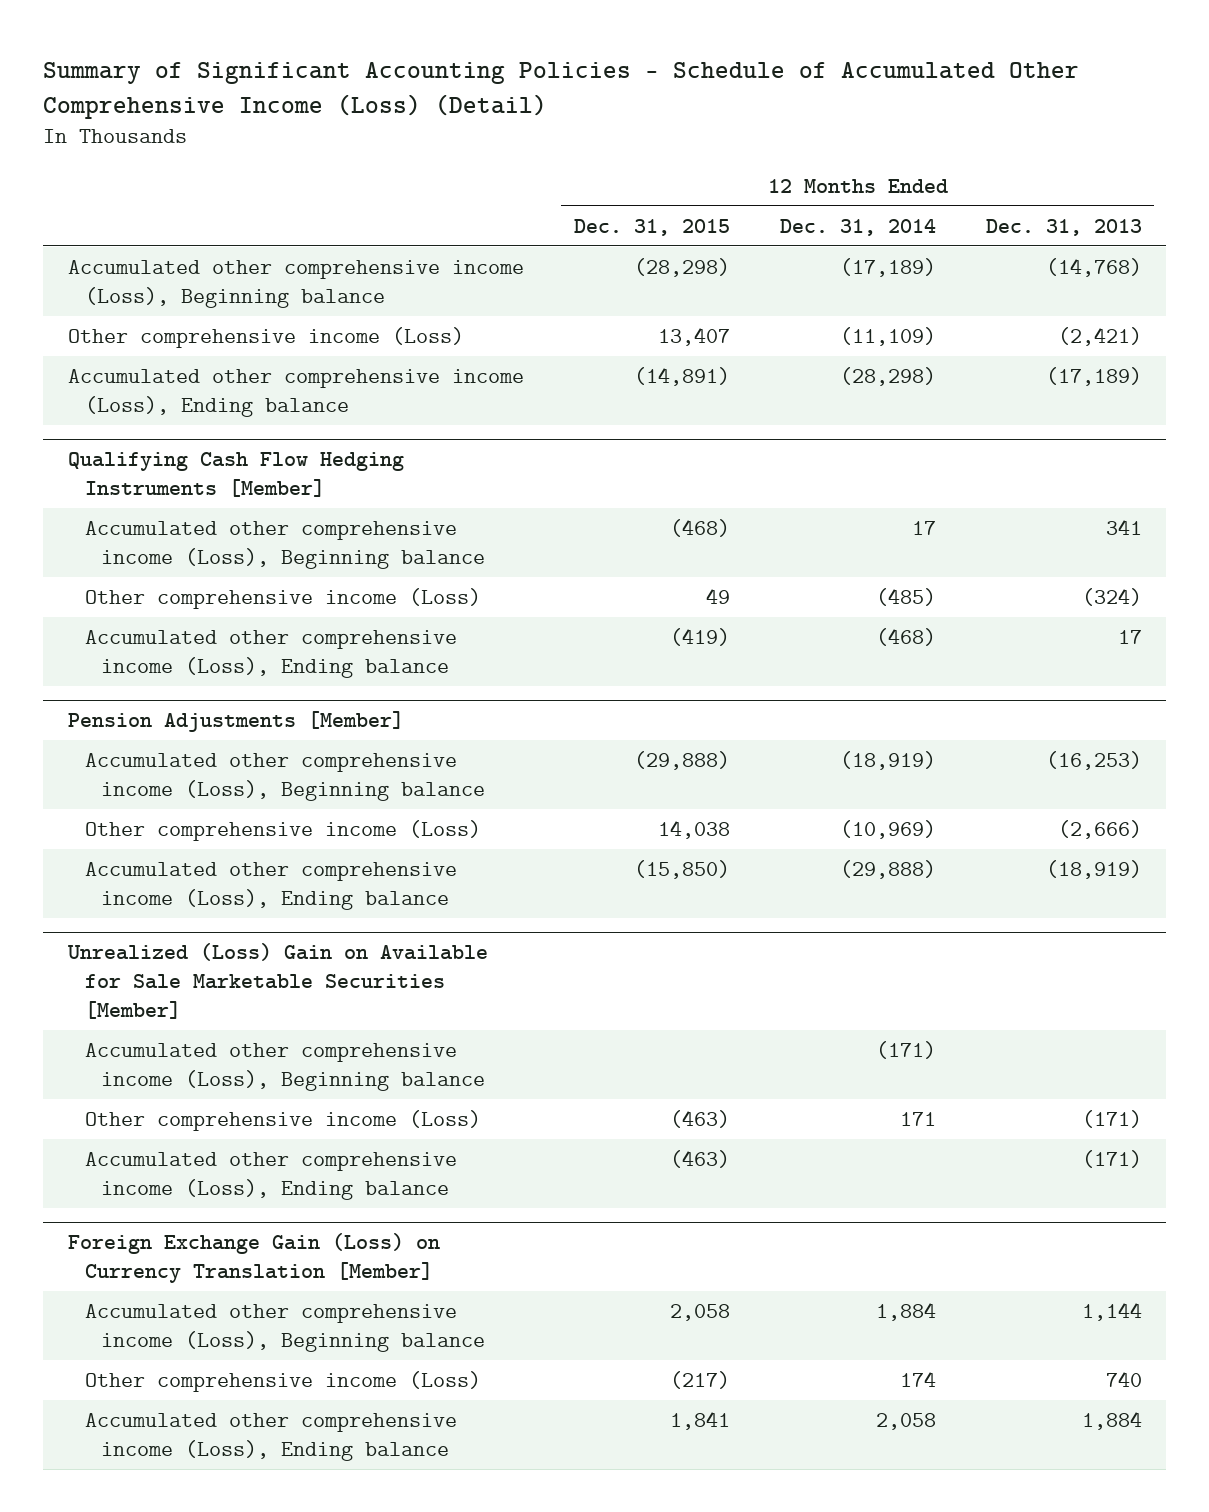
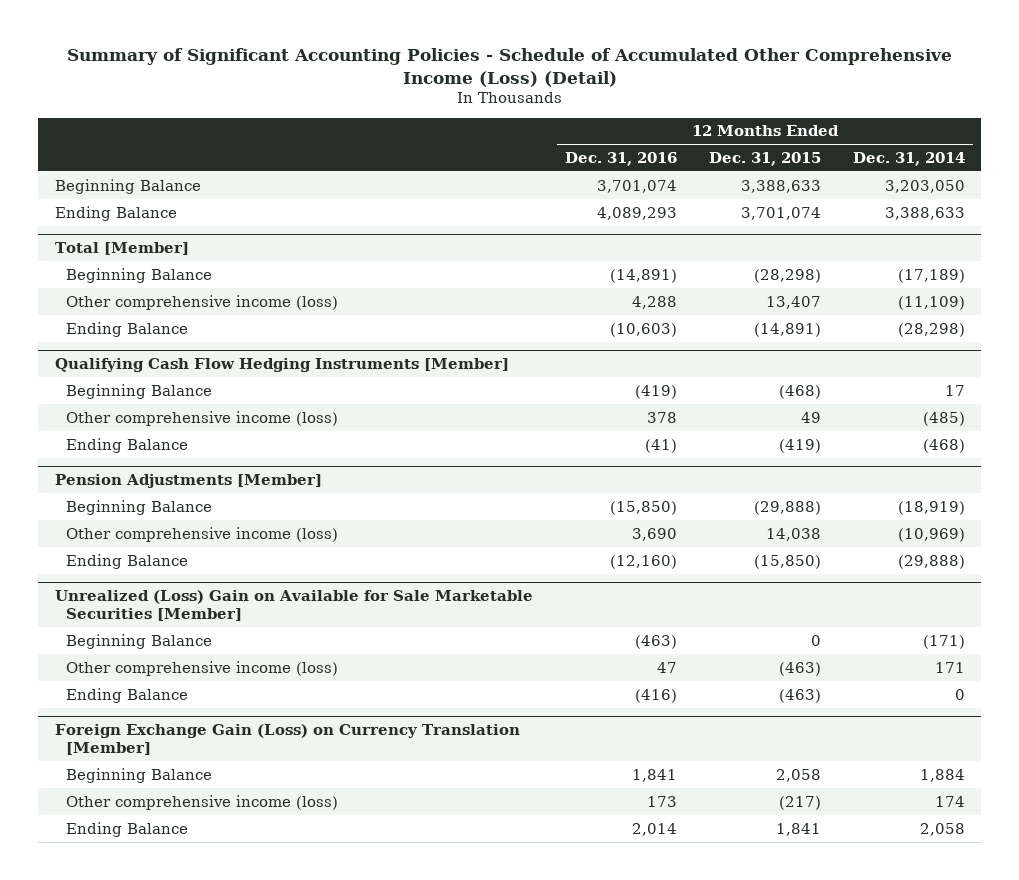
- | 12 Months Ended Dec. 31, 2015 | 12 Months Ended Dec. 31, 2014 | 12 Months Ended Dec. 31, 2013
+ | 12 Months Ended Dec. 31, 2016 | 12 Months Ended Dec. 31, 2015 | 12 Months Ended Dec. 31, 2014
- Accumulated other comprehensive income (Loss), Beginning balance | (28,298) | (17,189) | (14,768)
- Other comprehensive income (Loss) | 13,407 | (11,109) | (2,421)
- Accumulated other comprehensive income (Loss), Ending balance | (14,891) | (28,298) | (17,189)
+ Beginning Balance | 3,701,074 | 3,388,633 | 3,203,050
+ Ending Balance | 4,089,293 | 3,701,074 | 3,388,633
+ Total [Member]
+ Beginning Balance | (14,891) | (28,298) | (17,189)
+ Other comprehensive income (loss) | 4,288 | 13,407 | (11,109)
+ Ending Balance | (10,603) | (14,891) | (28,298)
@ Qualifying Cash Flow Hedging Instruments [Member]
- Accumulated other comprehensive income (Loss), Beginning balance | (468) | 17 | 341
- Other comprehensive income (Loss) | 49 | (485) | (324)
- Accumulated other comprehensive income (Loss), Ending balance | (419) | (468) | 17
+ Beginning Balance | (419) | (468) | 17
+ Other comprehensive income (loss) | 378 | 49 | (485)
+ Ending Balance | (41) | (419) | (468)
@ Pension Adjustments [Member]
- Accumulated other comprehensive income (Loss), Beginning balance | (29,888) | (18,919) | (16,253)
- Other comprehensive income (Loss) | 14,038 | (10,969) | (2,666)
- Accumulated other comprehensive income (Loss), Ending balance | (15,850) | (29,888) | (18,919)
+ Beginning Balance | (15,850) | (29,888) | (18,919)
+ Other comprehensive income (loss) | 3,690 | 14,038 | (10,969)
+ Ending Balance | (12,160) | (15,850) | (29,888)
@ Unrealized (Loss) Gain on Available for Sale Marketable Securities [Member]
- Accumulated other comprehensive income (Loss), Beginning balance | | (171) |
- Other comprehensive income (Loss) | (463) | 171 | (171)
- Accumulated other comprehensive income (Loss), Ending balance | (463) | | (171)
+ Beginning Balance | (463) | 0 | (171)
+ Other comprehensive income (loss) | 47 | (463) | 171
+ Ending Balance | (416) | (463) | 0
@ Foreign Exchange Gain (Loss) on Currency Translation [Member]
- Accumulated other comprehensive income (Loss), Beginning balance | 2,058 | 1,884 | 1,144
- Other comprehensive income (Loss) | (217) | 174 | 740
- Accumulated other comprehensive income (Loss), Ending balance | 1,841 | 2,058 | 1,884
+ Beginning Balance | 1,841 | 2,058 | 1,884
+ Other comprehensive income (loss) | 173 | (217) | 174
+ Ending Balance | 2,014 | 1,841 | 2,058

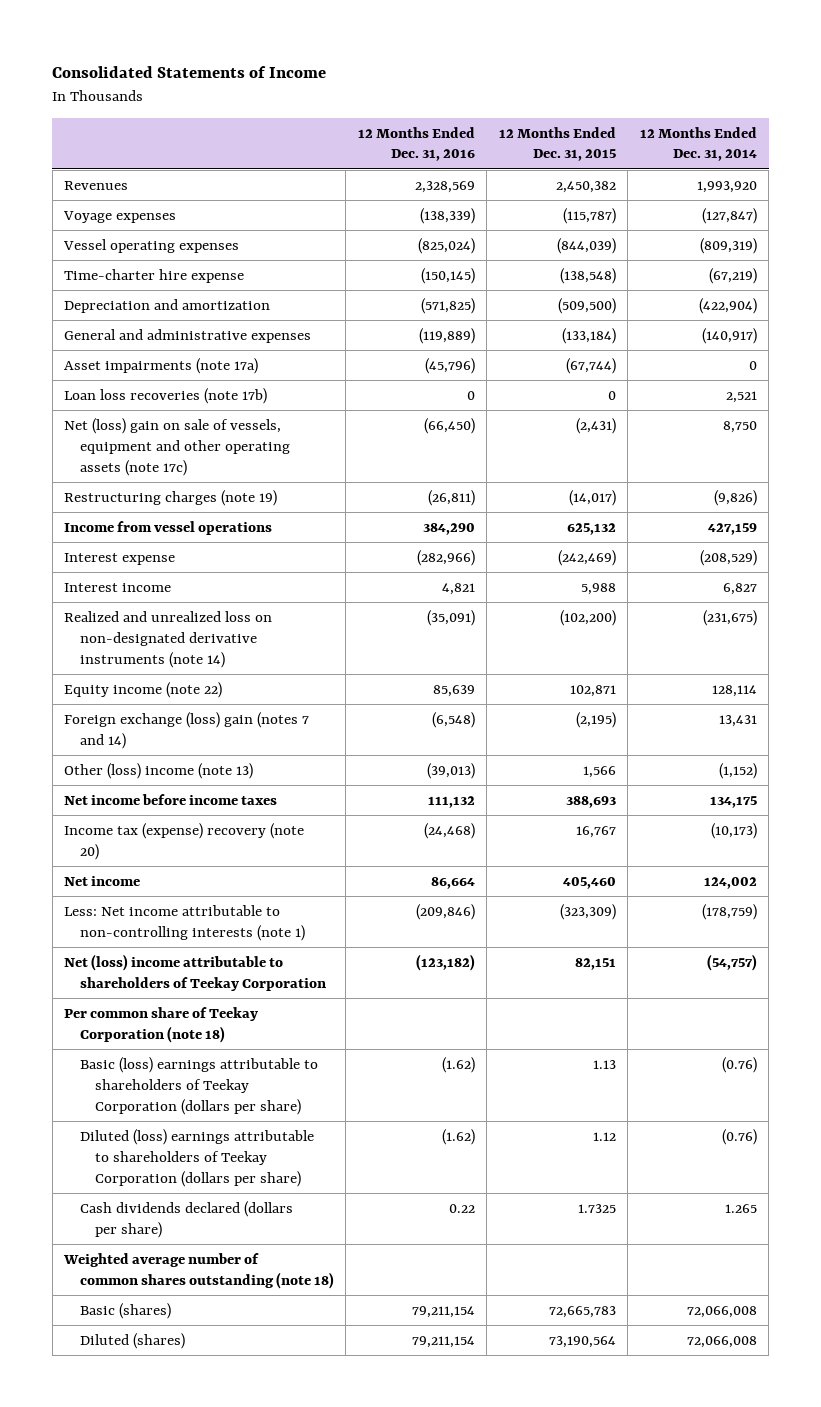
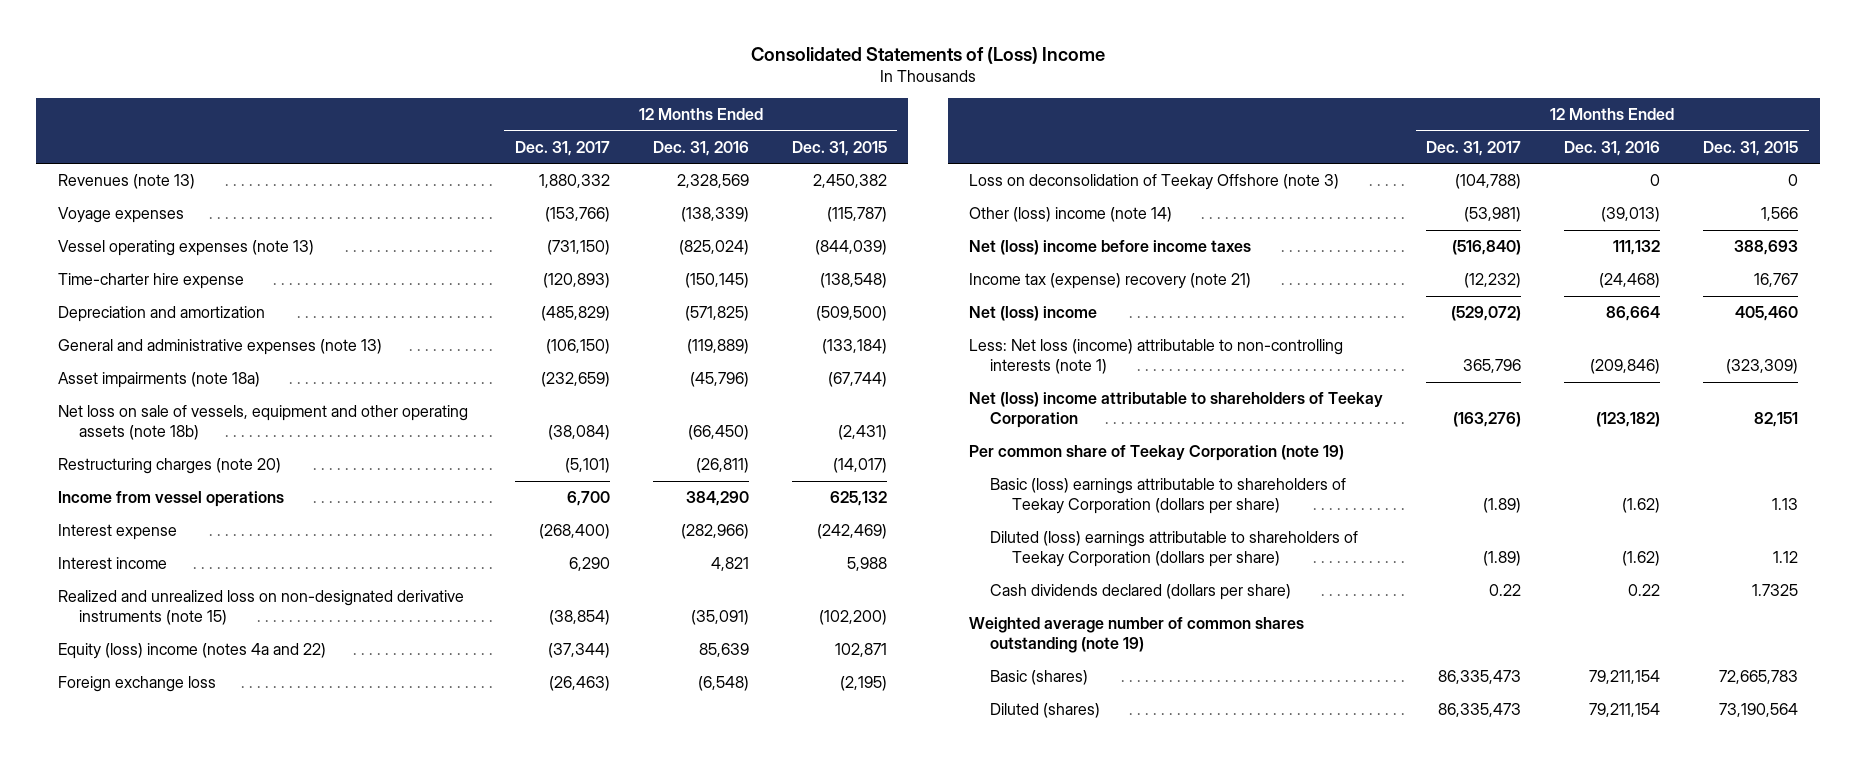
- Consolidated Statements of Income
+ Consolidated Statements of (Loss) Income
- | 12 Months Ended Dec. 31, 2016 | 12 Months Ended Dec. 31, 2015 | 12 Months Ended Dec. 31, 2014
+ | 12 Months Ended Dec. 31, 2017 | 12 Months Ended Dec. 31, 2016 | 12 Months Ended Dec. 31, 2015
- Revenues | 2,328,569 | 2,450,382 | 1,993,920
+ Revenues (note 13) | 1,880,332 | 2,328,569 | 2,450,382
- Vessel operating expenses | (825,024) | (844,039) | (809,319)
+ Vessel operating expenses (note 13) | (731,150) | (825,024) | (844,039)
- General and administrative expenses | (119,889) | (133,184) | (140,917)
- Asset impairments (note 17a) | (45,796) | (67,744) | 0
- Loan loss recoveries (note 17b) | 0 | 0 | 2,521
- Net (loss) gain on sale of vessels, equipment and other operating assets (note 17c) | (66,450) | (2,431) | 8,750
- Restructuring charges (note 19) | (26,811) | (14,017) | (9,826)
+ General and administrative expenses (note 13) | (106,150) | (119,889) | (133,184)
+ Asset impairments (note 18a) | (232,659) | (45,796) | (67,744)
+ Net loss on sale of vessels, equipment and other operating assets (note 18b) | (38,084) | (66,450) | (2,431)
+ Restructuring charges (note 20) | (5,101) | (26,811) | (14,017)
- Realized and unrealized loss on non-designated derivative instruments (note 14) | (35,091) | (102,200) | (231,675)
- Equity income (note 22) | 85,639 | 102,871 | 128,114
- Foreign exchange (loss) gain (notes 7 and 14) | (6,548) | (2,195) | 13,431
- Other (loss) income (note 13) | (39,013) | 1,566 | (1,152)
- Net income before income taxes | 111,132 | 388,693 | 134,175
- Income tax (expense) recovery (note 20) | (24,468) | 16,767 | (10,173)
- Net income | 86,664 | 405,460 | 124,002
- Less: Net income attributable to non-controlling interests (note 1) | (209,846) | (323,309) | (178,759)
+ Realized and unrealized loss on non-designated derivative instruments (note 15) | (38,854) | (35,091) | (102,200)
+ Equity (loss) income (notes 4a and 22) | (37,344) | 85,639 | 102,871
+ Foreign exchange loss | (26,463) | (6,548) | (2,195)
+ Loss on deconsolidation of Teekay Offshore (note 3) | (104,788) | 0 | 0
+ Other (loss) income (note 14) | (53,981) | (39,013) | 1,566
+ Net (loss) income before income taxes | (516,840) | 111,132 | 388,693
+ Income tax (expense) recovery (note 21) | (12,232) | (24,468) | 16,767
+ Net (loss) income | (529,072) | 86,664 | 405,460
+ Less: Net loss (income) attributable to non-controlling interests (note 1) | 365,796 | (209,846) | (323,309)
- Per common share of Teekay Corporation (note 18)
+ Per common share of Teekay Corporation (note 19)
- Weighted average number of common shares outstanding (note 18)
+ Weighted average number of common shares outstanding (note 19)

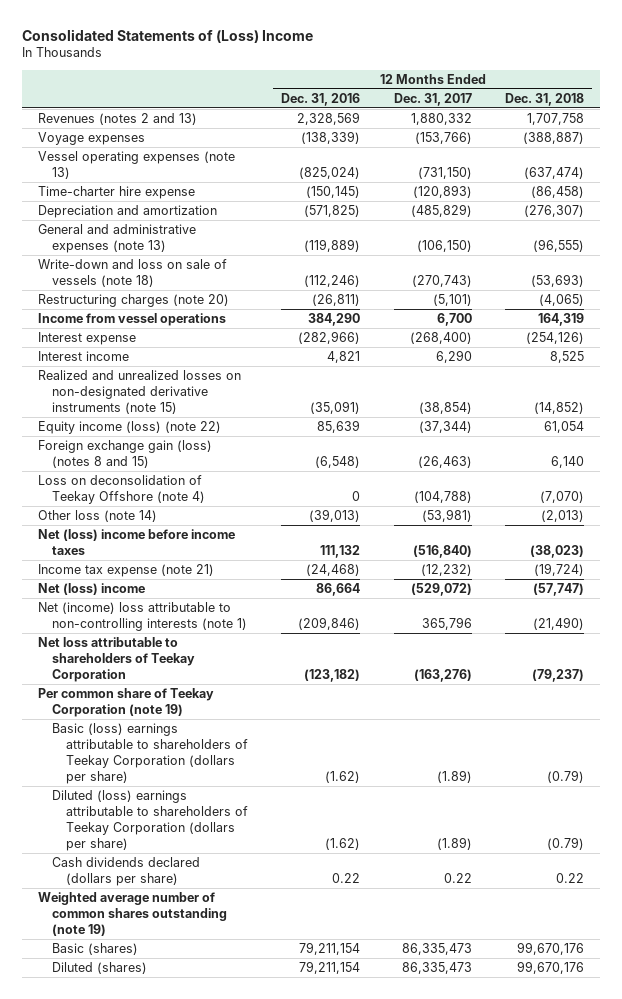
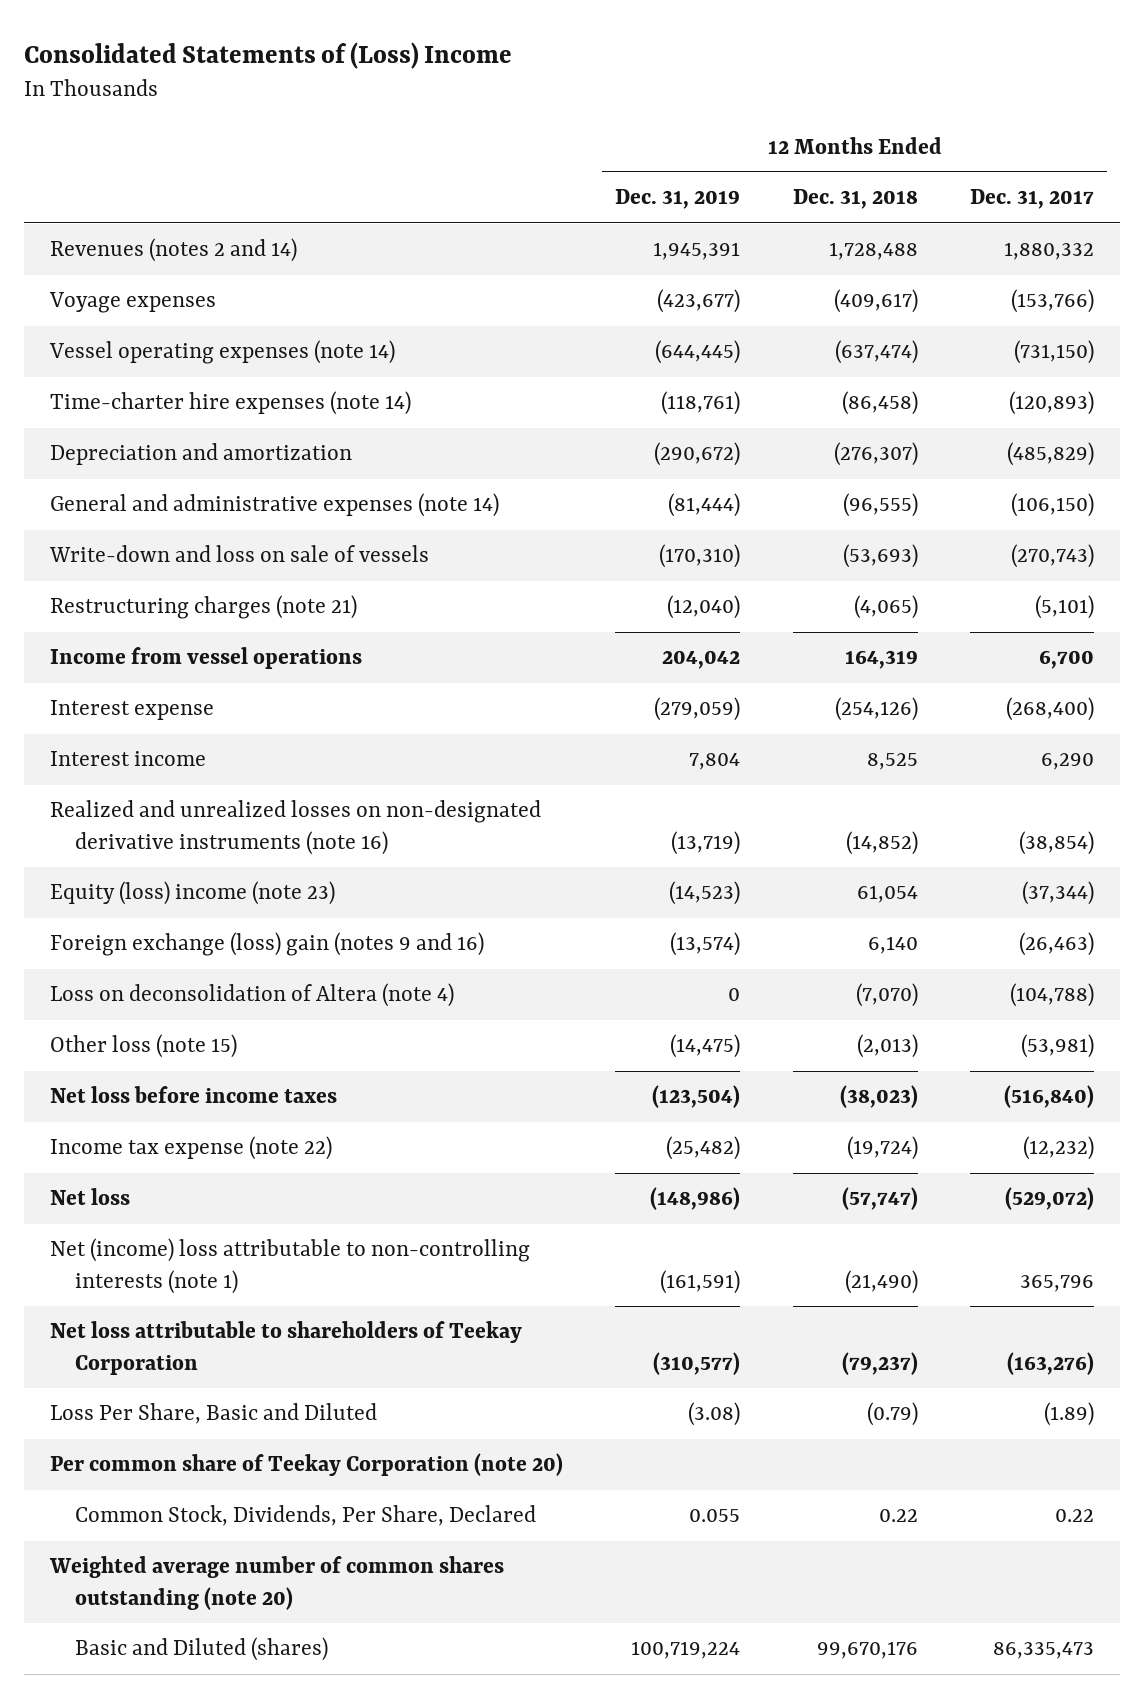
- | 12 Months Ended Dec. 31, 2016 | 12 Months Ended Dec. 31, 2017 | 12 Months Ended Dec. 31, 2018
+ | 12 Months Ended Dec. 31, 2019 | 12 Months Ended Dec. 31, 2018 | 12 Months Ended Dec. 31, 2017
- Revenues (notes 2 and 13) | 2,328,569 | 1,880,332 | 1,707,758
- Voyage expenses | (138,339) | (153,766) | (388,887)
- Vessel operating expenses (note 13) | (825,024) | (731,150) | (637,474)
- Time-charter hire expense | (150,145) | (120,893) | (86,458)
+ Revenues (notes 2 and 14) | 1,945,391 | 1,728,488 | 1,880,332
+ Voyage expenses | (423,677) | (409,617) | (153,766)
+ Vessel operating expenses (note 14) | (644,445) | (637,474) | (731,150)
+ Time-charter hire expenses (note 14) | (118,761) | (86,458) | (120,893)
- General and administrative expenses (note 13) | (119,889) | (106,150) | (96,555)
- Write-down and loss on sale of vessels (note 18) | (112,246) | (270,743) | (53,693)
- Restructuring charges (note 20) | (26,811) | (5,101) | (4,065)
+ General and administrative expenses (note 14) | (81,444) | (96,555) | (106,150)
+ Write-down and loss on sale of vessels | (170,310) | (53,693) | (270,743)
+ Restructuring charges (note 21) | (12,040) | (4,065) | (5,101)
- Realized and unrealized losses on non-designated derivative instruments (note 15) | (35,091) | (38,854) | (14,852)
- Equity income (loss) (note 22) | 85,639 | (37,344) | 61,054
- Foreign exchange gain (loss) (notes 8 and 15) | (6,548) | (26,463) | 6,140
- Loss on deconsolidation of Teekay Offshore (note 4) | 0 | (104,788) | (7,070)
- Other loss (note 14) | (39,013) | (53,981) | (2,013)
- Net (loss) income before income taxes | 111,132 | (516,840) | (38,023)
- Income tax expense (note 21) | (24,468) | (12,232) | (19,724)
- Net (loss) income | 86,664 | (529,072) | (57,747)
+ Realized and unrealized losses on non-designated derivative instruments (note 16) | (13,719) | (14,852) | (38,854)
+ Equity (loss) income (note 23) | (14,523) | 61,054 | (37,344)
+ Foreign exchange (loss) gain (notes 9 and 16) | (13,574) | 6,140 | (26,463)
+ Loss on deconsolidation of Altera (note 4) | 0 | (7,070) | (104,788)
+ Other loss (note 15) | (14,475) | (2,013) | (53,981)
+ Net loss before income taxes | (123,504) | (38,023) | (516,840)
+ Income tax expense (note 22) | (25,482) | (19,724) | (12,232)
+ Net loss | (148,986) | (57,747) | (529,072)
- Per common share of Teekay Corporation (note 19)
- Basic (loss) earnings attributable to shareholders of Teekay Corporation (dollars per share) | (1.62) | (1.89) | (0.79)
- Diluted (loss) earnings attributable to shareholders of Teekay Corporation (dollars per share) | (1.62) | (1.89) | (0.79)
- Cash dividends declared (dollars per share) | 0.22 | 0.22 | 0.22
- Weighted average number of common shares outstanding (note 19)
- Basic (shares) | 79,211,154 | 86,335,473 | 99,670,176
- Diluted (shares) | 79,211,154 | 86,335,473 | 99,670,176
+ Loss Per Share, Basic and Diluted | (3.08) | (0.79) | (1.89)
+ Per common share of Teekay Corporation (note 20)
+ Common Stock, Dividends, Per Share, Declared | 0.055 | 0.22 | 0.22
+ Weighted average number of common shares outstanding (note 20)
+ Basic and Diluted (shares) | 100,719,224 | 99,670,176 | 86,335,473

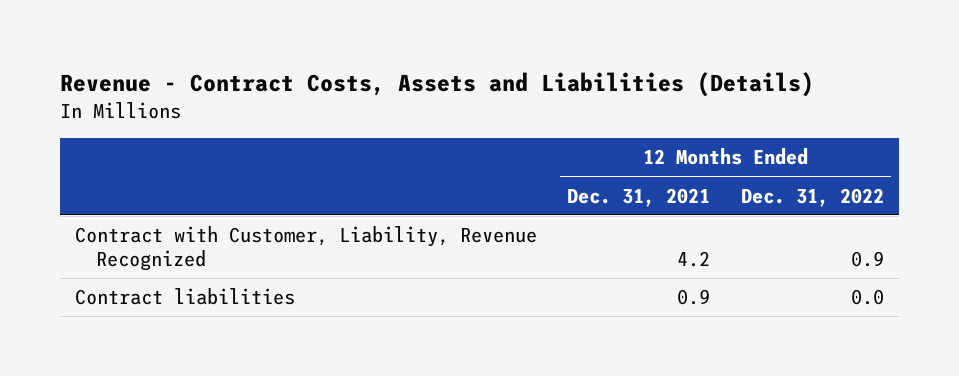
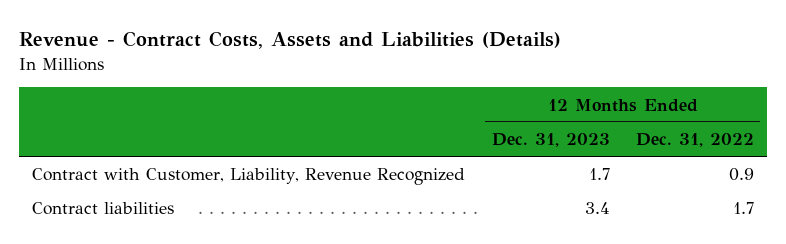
- | 12 Months Ended Dec. 31, 2021 | 12 Months Ended Dec. 31, 2022
+ | 12 Months Ended Dec. 31, 2023 | 12 Months Ended Dec. 31, 2022
- Contract liabilities | 0.9 | 0.0
+ Contract liabilities | 3.4 | 1.7

